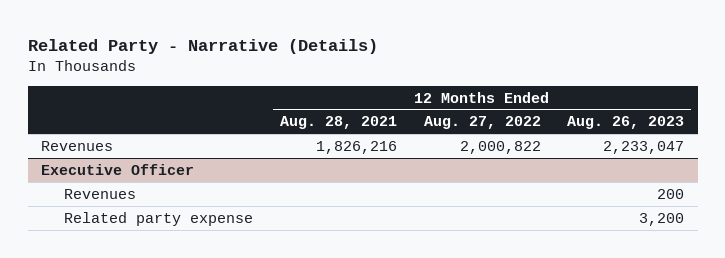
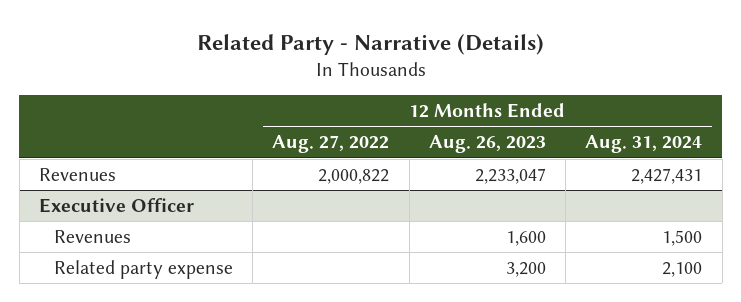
- | 12 Months Ended Aug. 28, 2021 | 12 Months Ended Aug. 27, 2022 | 12 Months Ended Aug. 26, 2023
+ | 12 Months Ended Aug. 27, 2022 | 12 Months Ended Aug. 26, 2023 | 12 Months Ended Aug. 31, 2024
@ Executive Officer
- Revenues | | | 200
+ Revenues | | 1,600 | 1,500

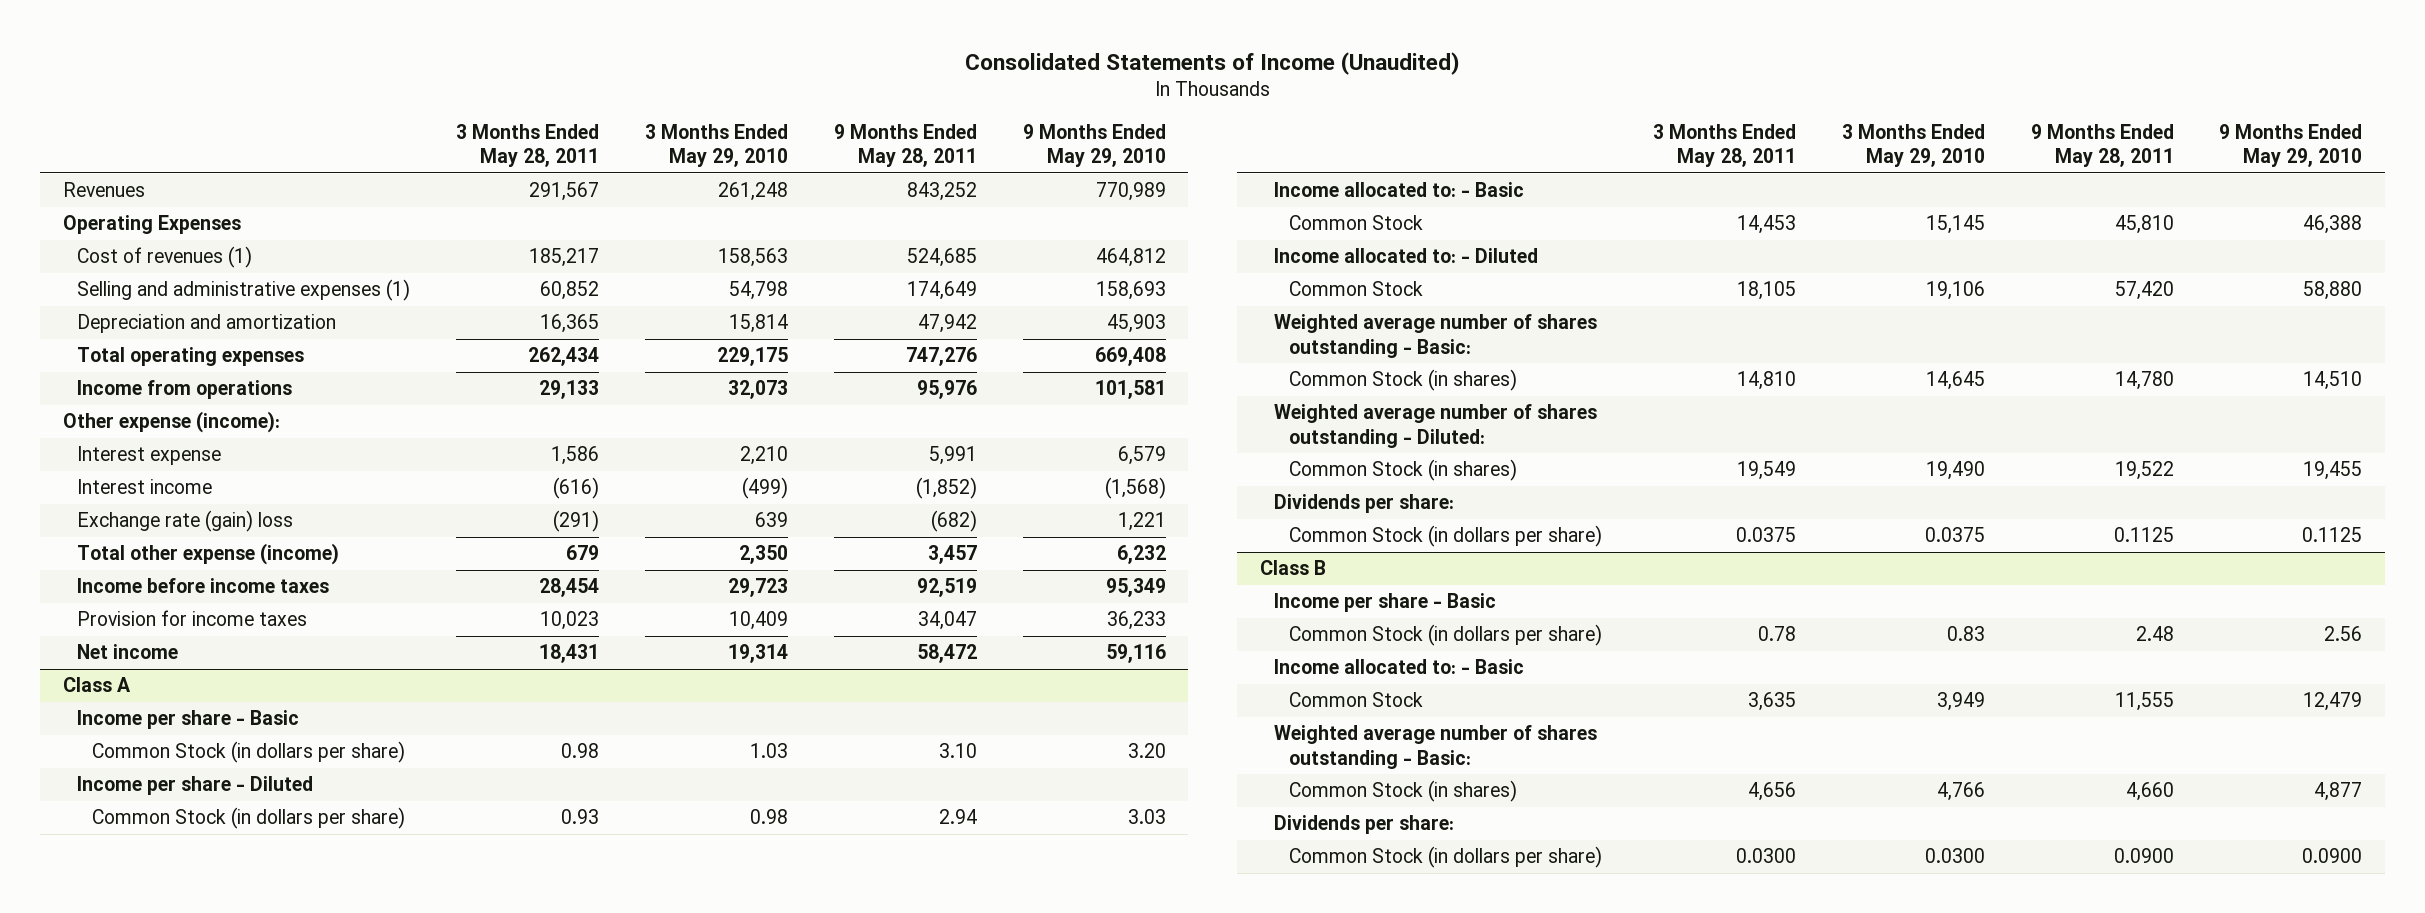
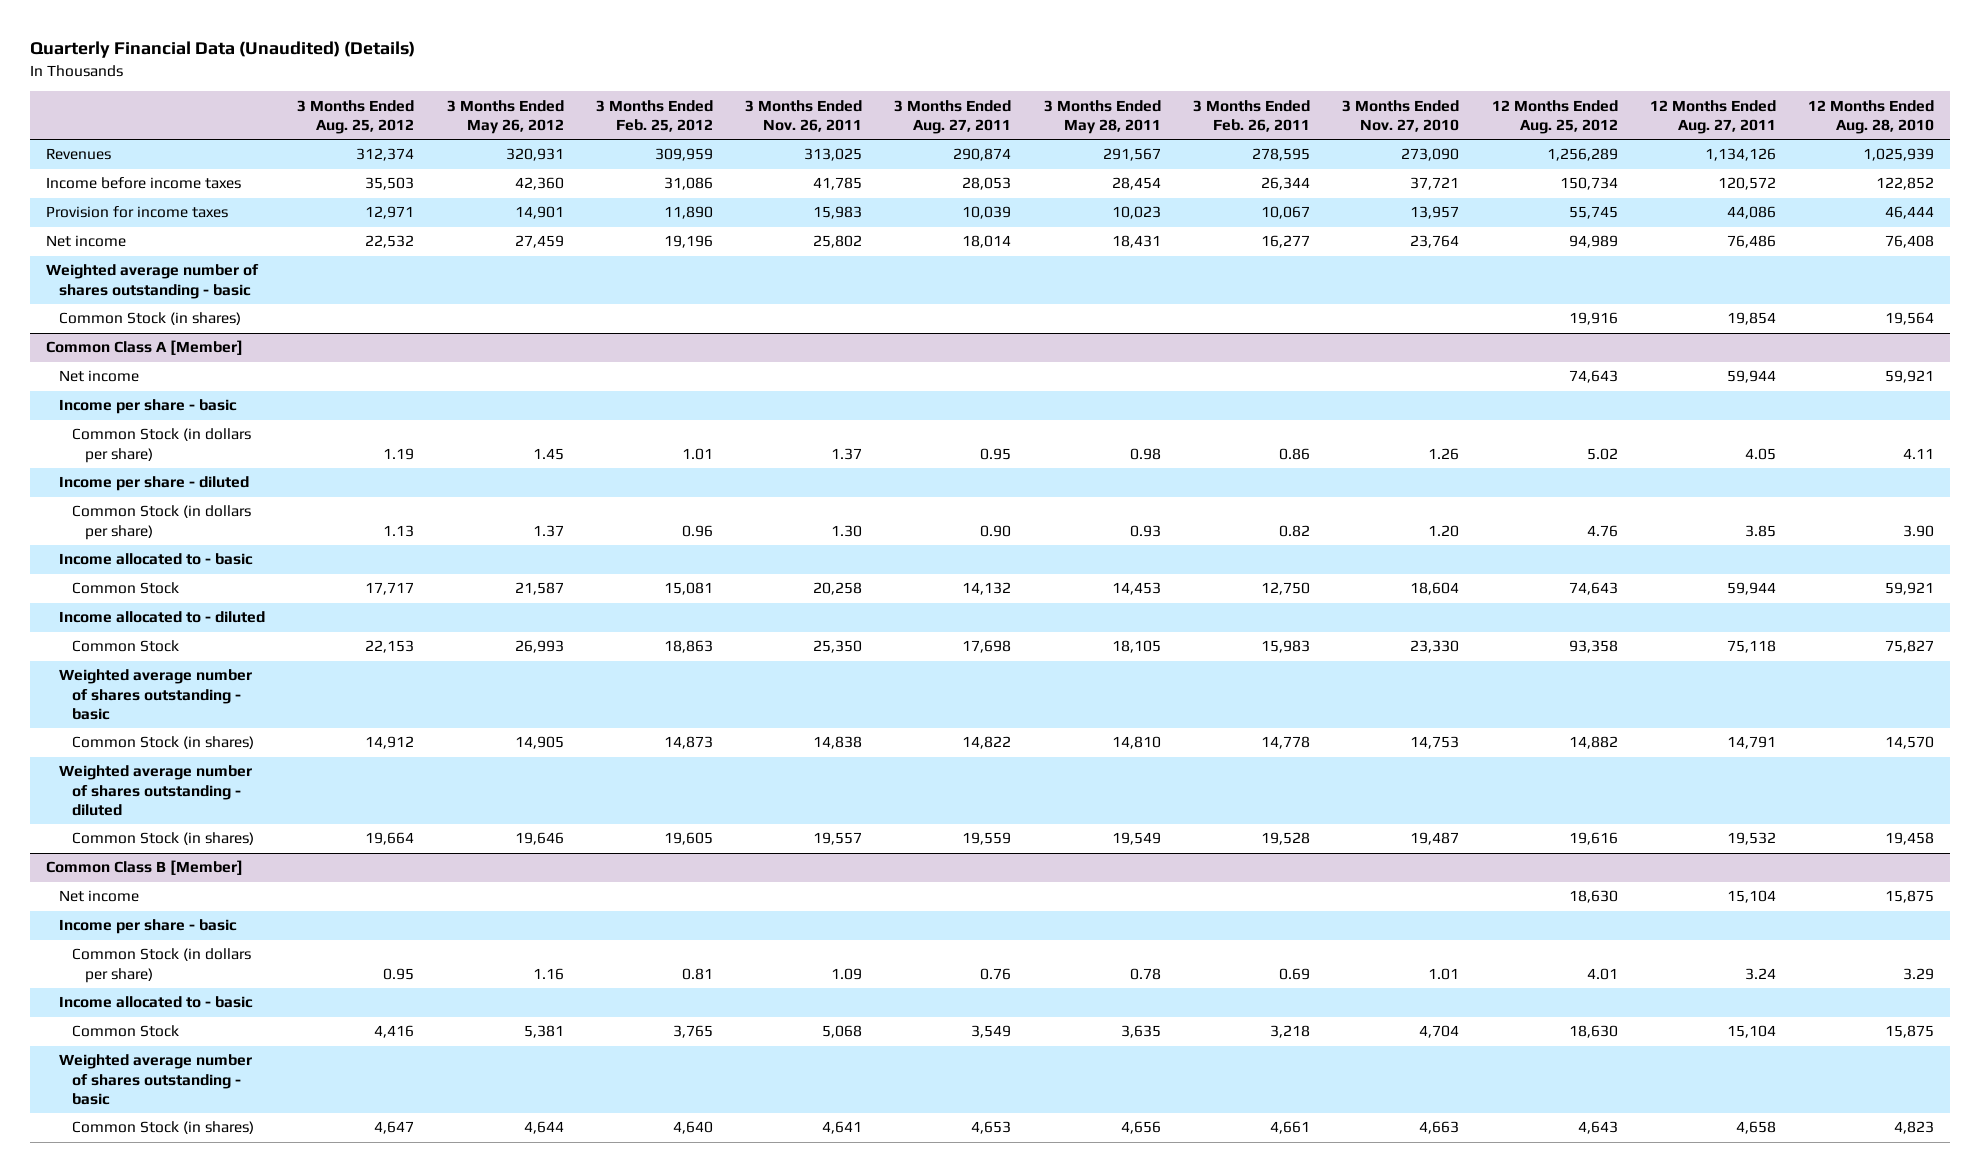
- Consolidated Statements of Income (Unaudited)
+ Quarterly Financial Data (Unaudited) (Details)
- | 3 Months Ended May 28, 2011 | 3 Months Ended May 29, 2010 | 9 Months Ended May 28, 2011 | 9 Months Ended May 29, 2010
+ | 3 Months Ended Aug. 25, 2012 | 3 Months Ended May 26, 2012 | 3 Months Ended Feb. 25, 2012 | 3 Months Ended Nov. 26, 2011 | 3 Months Ended Aug. 27, 2011 | 3 Months Ended May 28, 2011 | 3 Months Ended Feb. 26, 2011 | 3 Months Ended Nov. 27, 2010 | 12 Months Ended Aug. 25, 2012 | 12 Months Ended Aug. 27, 2011 | 12 Months Ended Aug. 28, 2010
- Operating Expenses
- Cost of revenues (1) | 185,217 | 158,563 | 524,685 | 464,812
- Selling and administrative expenses (1) | 60,852 | 54,798 | 174,649 | 158,693
- Depreciation and amortization | 16,365 | 15,814 | 47,942 | 45,903
- Total operating expenses | 262,434 | 229,175 | 747,276 | 669,408
- Income from operations | 29,133 | 32,073 | 95,976 | 101,581
- Other expense (income):
- Interest expense | 1,586 | 2,210 | 5,991 | 6,579
- Interest income | (616) | (499) | (1,852) | (1,568)
- Exchange rate (gain) loss | (291) | 639 | (682) | 1,221
- Total other expense (income) | 679 | 2,350 | 3,457 | 6,232
- Class A
- Income per share - Basic
+ Weighted average number of shares outstanding - basic
+ Common Stock (in shares) | | | | | | | | | 19,916 | 19,854 | 19,564
+ Common Class A [Member]
+ Net income | | | | | | | | | 74,643 | 59,944 | 59,921
+ Income per share - basic
- Income per share - Diluted
+ Income per share - diluted
- Income allocated to: - Basic
+ Income allocated to - basic
- Income allocated to: - Diluted
+ Income allocated to - diluted
- Weighted average number of shares outstanding - Basic:
+ Weighted average number of shares outstanding - basic
- Weighted average number of shares outstanding - Diluted:
+ Weighted average number of shares outstanding - diluted
- Dividends per share:
- Common Stock (in dollars per share) | 0.0375 | 0.0375 | 0.1125 | 0.1125
- Class B
- Income per share - Basic
+ Common Class B [Member]
+ Net income | | | | | | | | | 18,630 | 15,104 | 15,875
+ Income per share - basic
- Income allocated to: - Basic
+ Income allocated to - basic
- Weighted average number of shares outstanding - Basic:
+ Weighted average number of shares outstanding - basic
- Dividends per share:
- Common Stock (in dollars per share) | 0.0300 | 0.0300 | 0.0900 | 0.0900

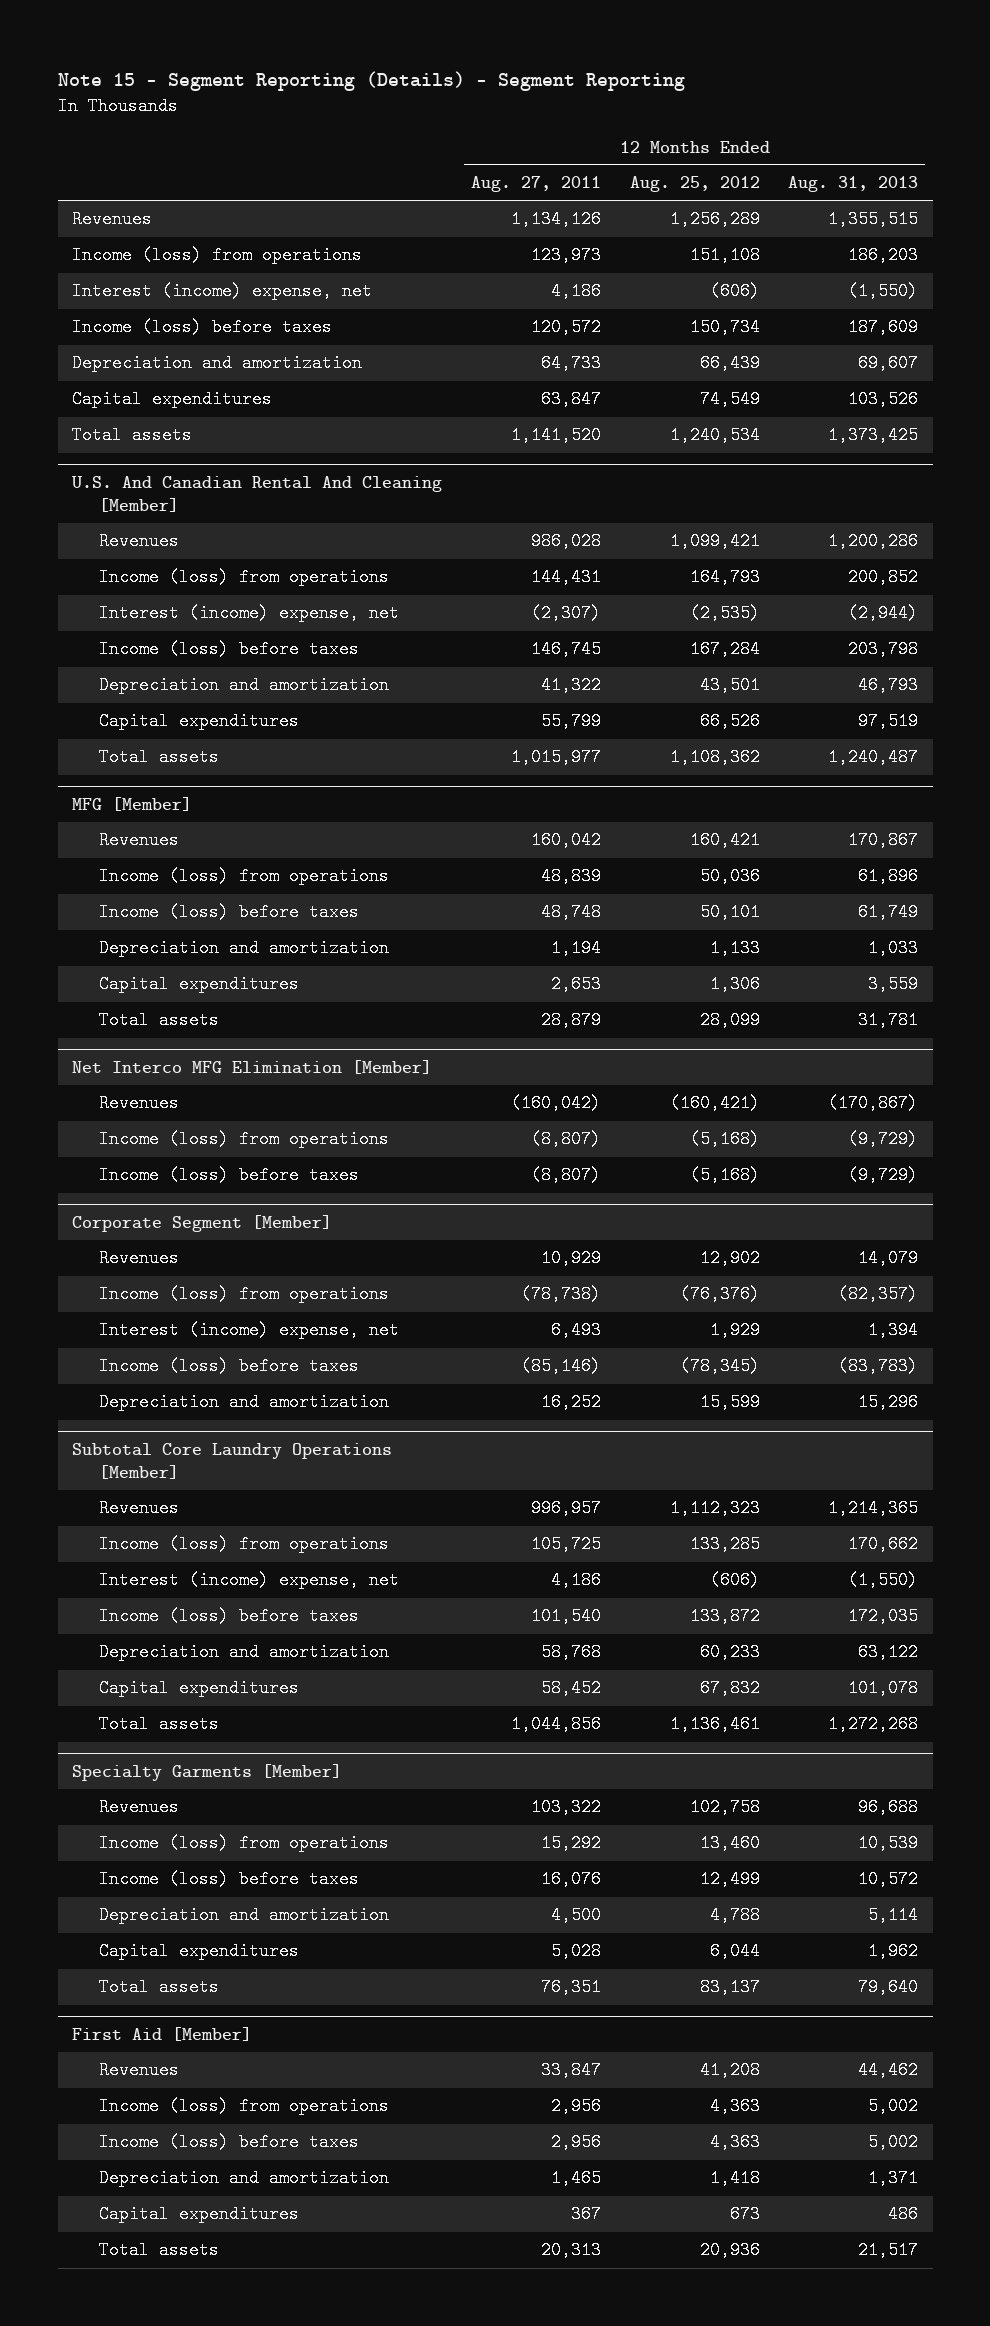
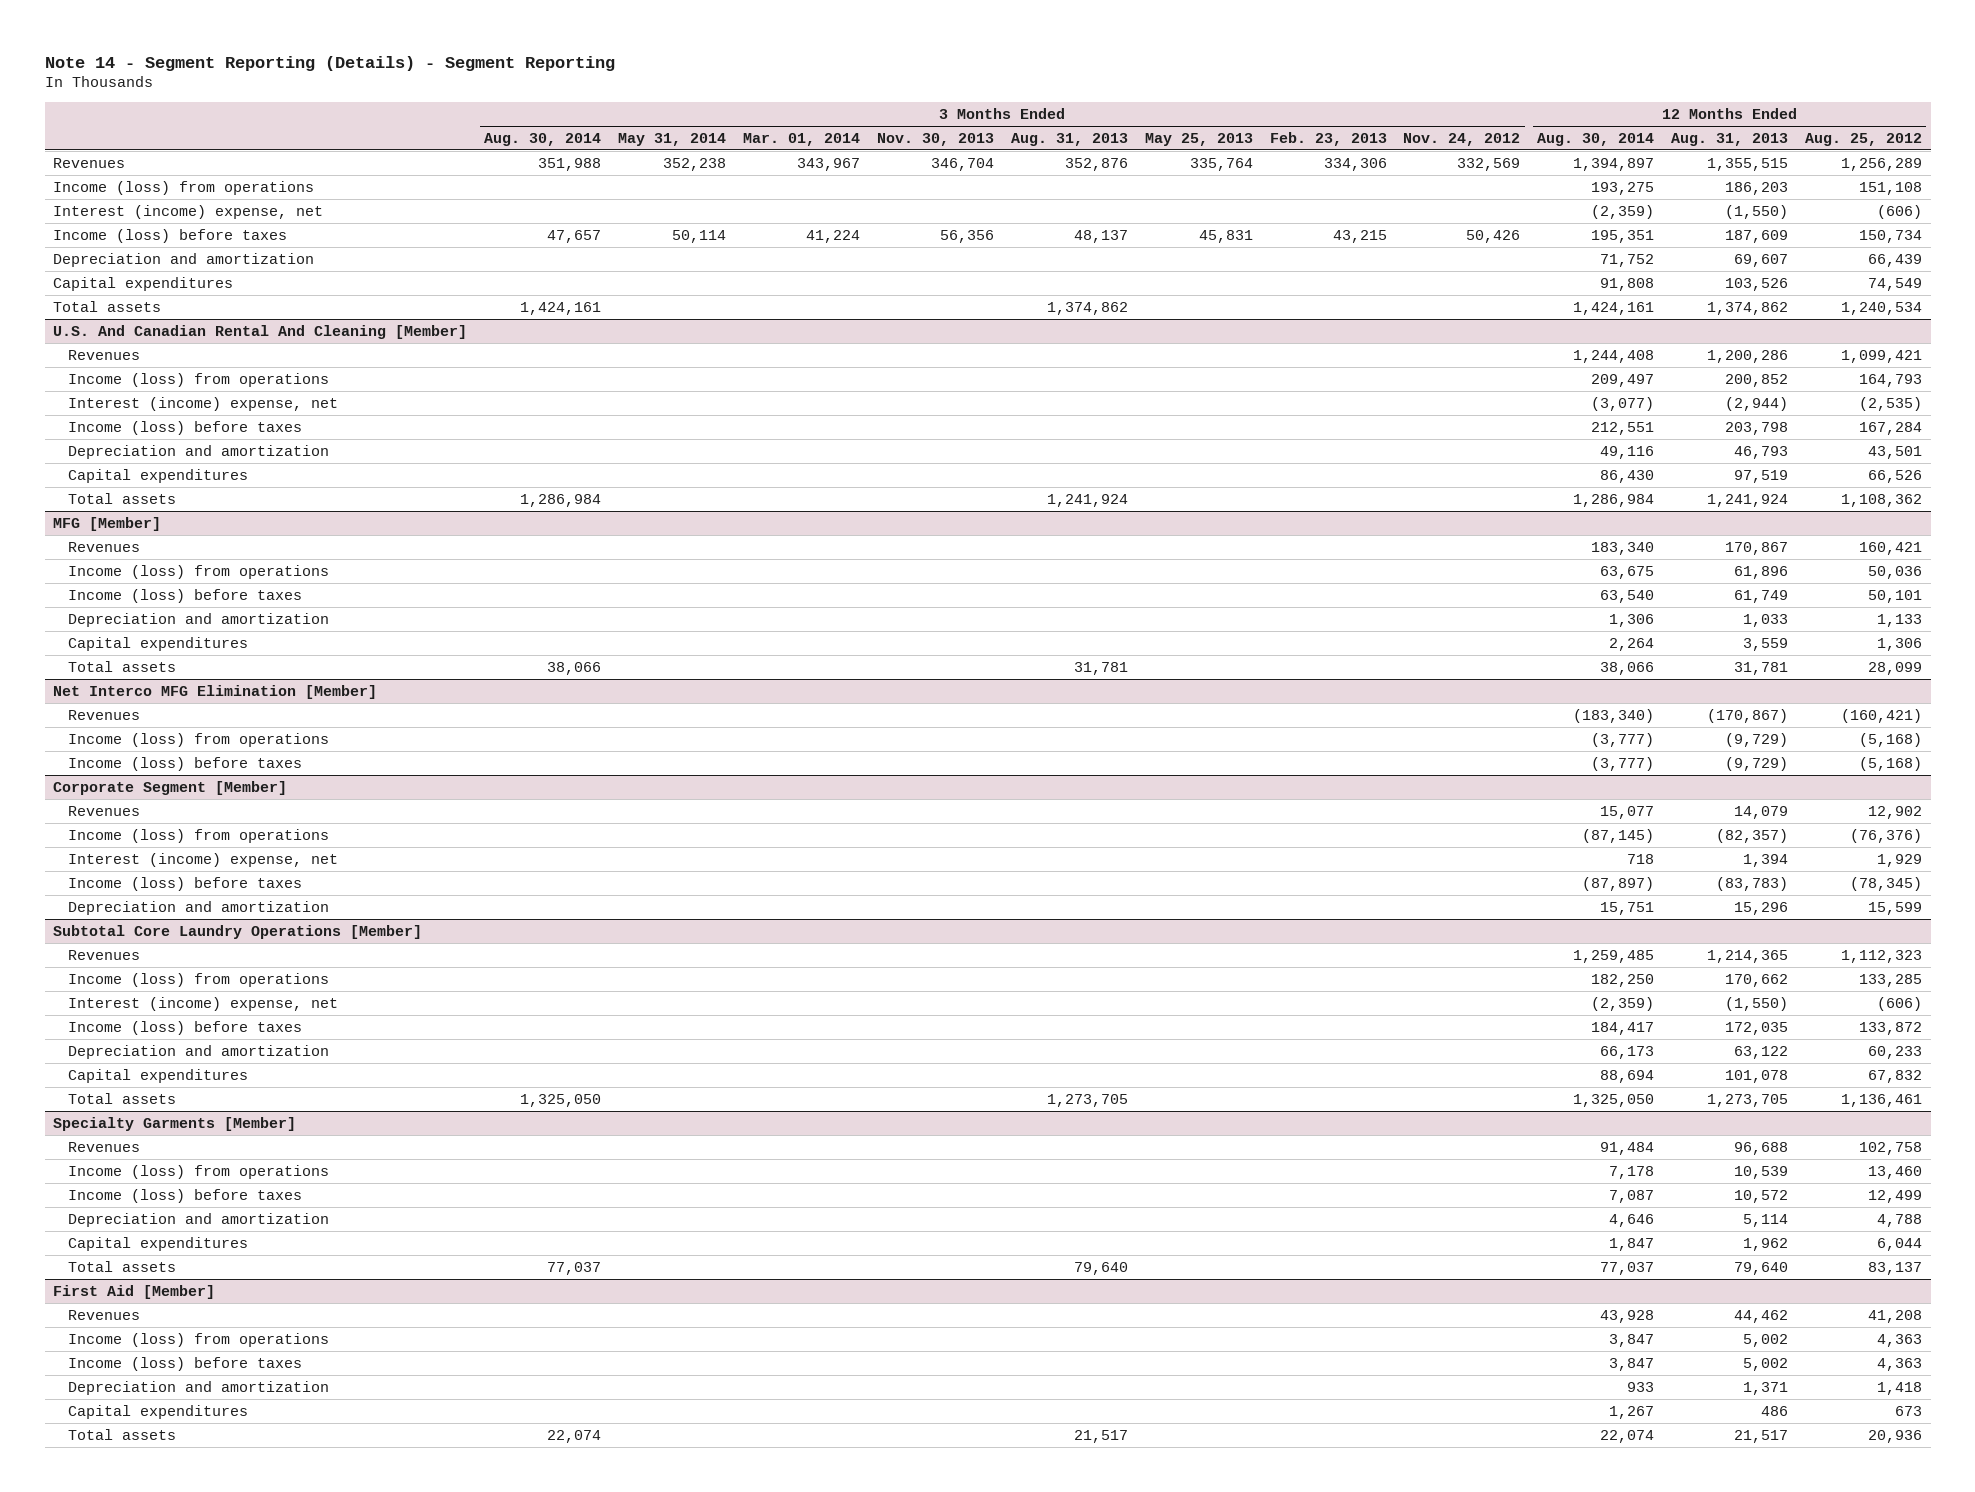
- Note 15 - Segment Reporting (Details) - Segment Reporting
+ Note 14 - Segment Reporting (Details) - Segment Reporting
- | 12 Months Ended Aug. 27, 2011 | 12 Months Ended Aug. 25, 2012 | 12 Months Ended Aug. 31, 2013
+ | 3 Months Ended Aug. 30, 2014 | 3 Months Ended May 31, 2014 | 3 Months Ended Mar. 01, 2014 | 3 Months Ended Nov. 30, 2013 | 3 Months Ended Aug. 31, 2013 | 3 Months Ended May 25, 2013 | 3 Months Ended Feb. 23, 2013 | 3 Months Ended Nov. 24, 2012 | 12 Months Ended Aug. 30, 2014 | 12 Months Ended Aug. 31, 2013 | 12 Months Ended Aug. 25, 2012
- Total assets | 1,141,520 | 1,240,534 | 1,373,425
+ Total assets | 1,424,161 | | | | 1,374,862 | | | | 1,424,161 | 1,374,862 | 1,240,534
@ U.S. And Canadian Rental And Cleaning [Member]
- Total assets | 1,015,977 | 1,108,362 | 1,240,487
+ Total assets | 1,286,984 | | | | 1,241,924 | | | | 1,286,984 | 1,241,924 | 1,108,362
@ Subtotal Core Laundry Operations [Member]
- Total assets | 1,044,856 | 1,136,461 | 1,272,268
+ Total assets | 1,325,050 | | | | 1,273,705 | | | | 1,325,050 | 1,273,705 | 1,136,461

